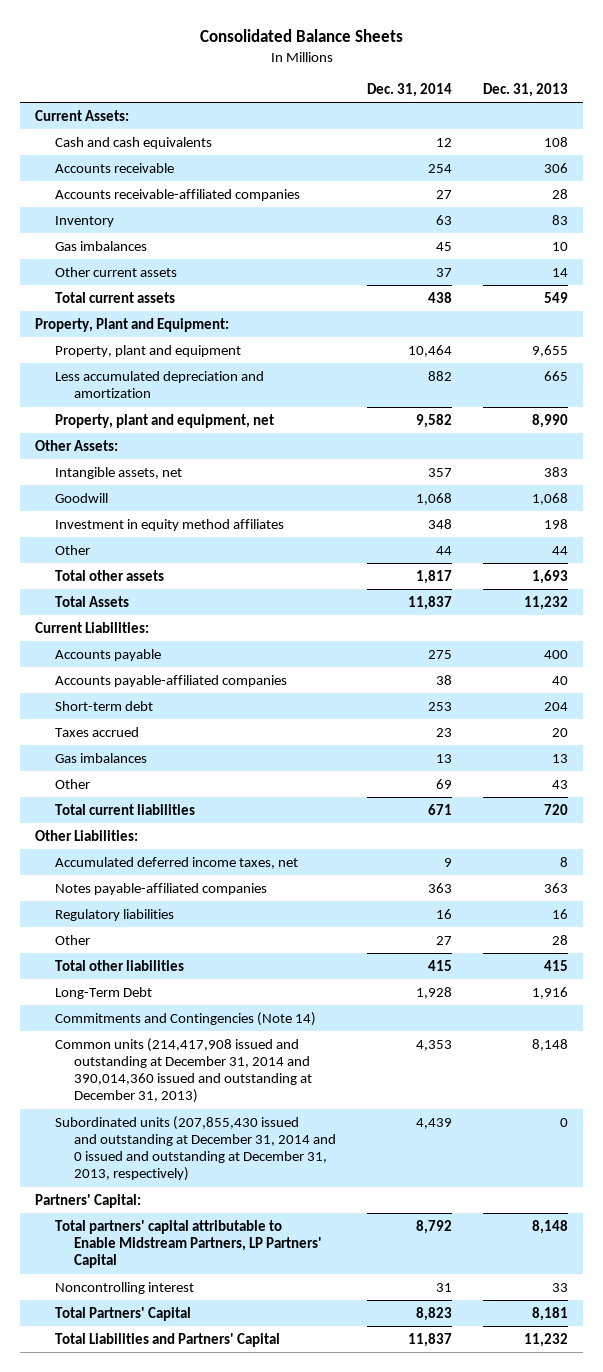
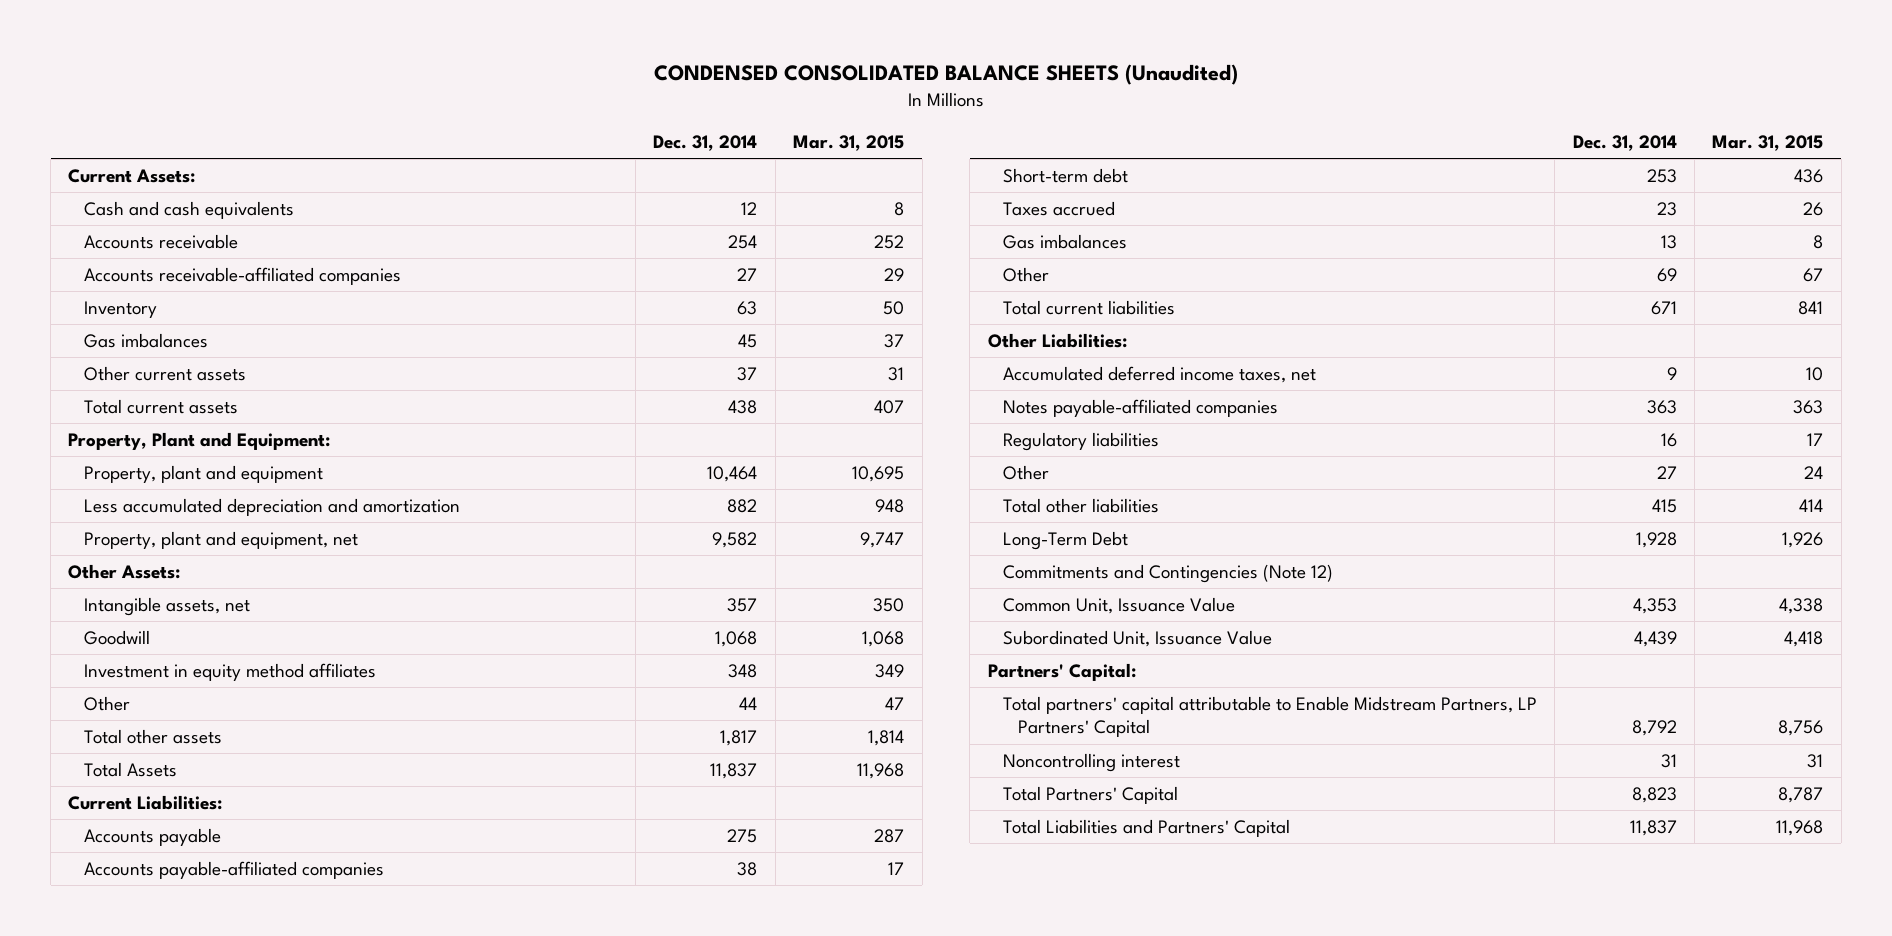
- Consolidated Balance Sheets
+ CONDENSED CONSOLIDATED BALANCE SHEETS (Unaudited)
- | Dec. 31, 2014 | Dec. 31, 2013
+ | Dec. 31, 2014 | Mar. 31, 2015
- Commitments and Contingencies (Note 14)
- Common units (214,417,908 issued and outstanding at December 31, 2014 and 390,014,360 issued and outstanding at December 31, 2013) | 4,353 | 8,148
- Subordinated units (207,855,430 issued and outstanding at December 31, 2014 and 0 issued and outstanding at December 31, 2013, respectively) | 4,439 | 0
+ Commitments and Contingencies (Note 12)
+ Common Unit, Issuance Value | 4,353 | 4,338
+ Subordinated Unit, Issuance Value | 4,439 | 4,418

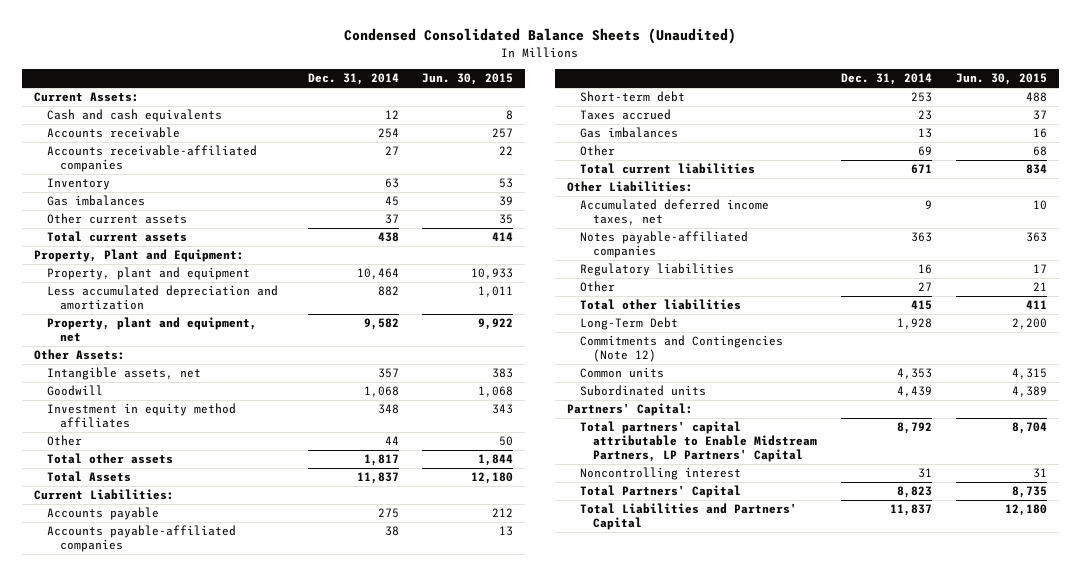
- CONDENSED CONSOLIDATED BALANCE SHEETS (Unaudited)
+ Condensed Consolidated Balance Sheets (Unaudited)
- | Dec. 31, 2014 | Mar. 31, 2015
+ | Dec. 31, 2014 | Jun. 30, 2015
- Common Unit, Issuance Value | 4,353 | 4,338
- Subordinated Unit, Issuance Value | 4,439 | 4,418
+ Common units | 4,353 | 4,315
+ Subordinated units | 4,439 | 4,389

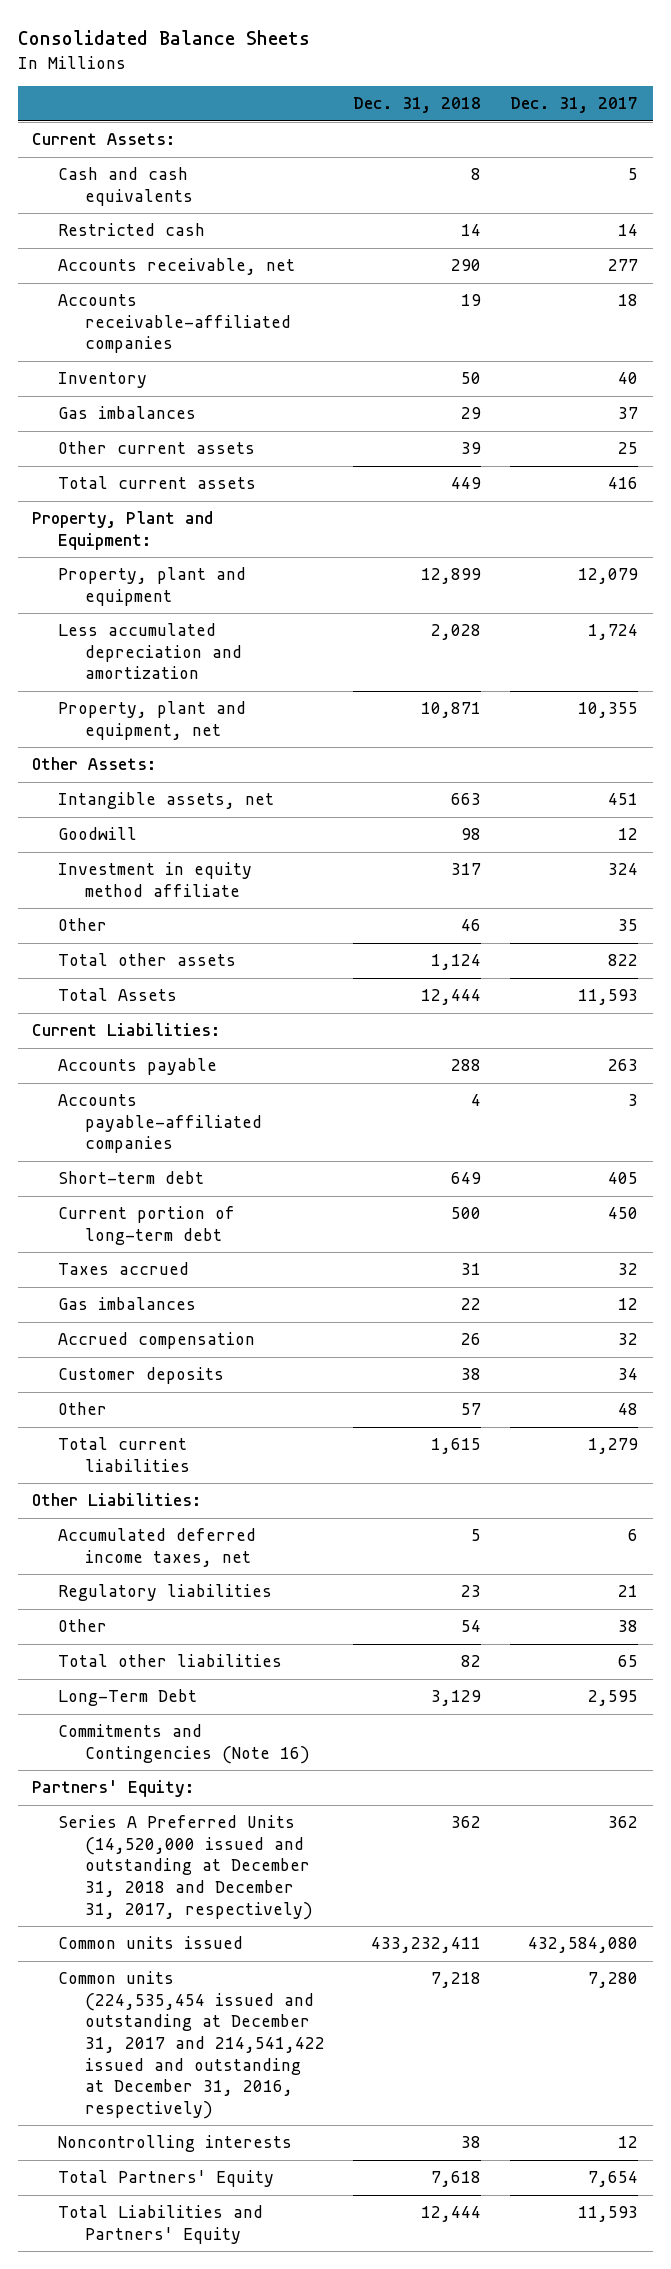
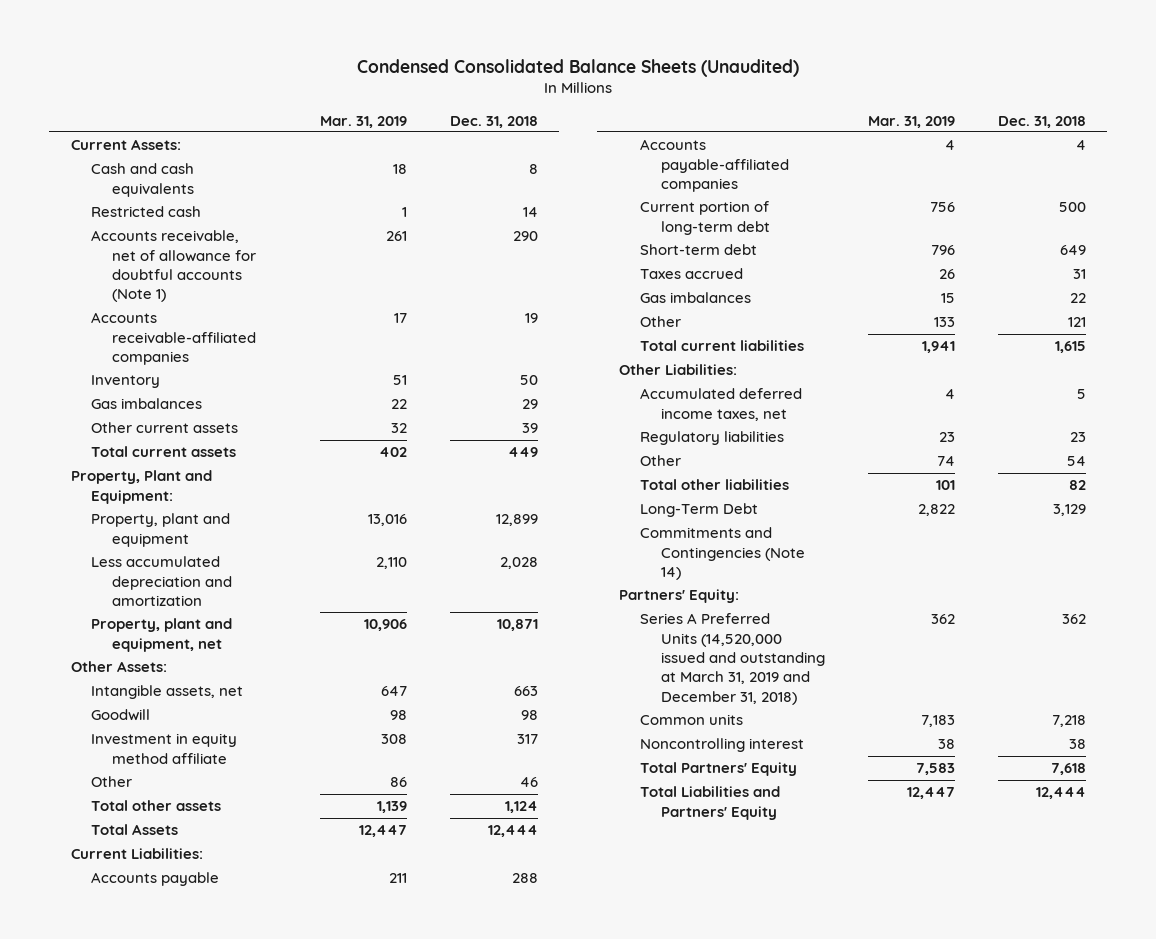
- Consolidated Balance Sheets
+ Condensed Consolidated Balance Sheets (Unaudited)
- | Dec. 31, 2018 | Dec. 31, 2017
+ | Mar. 31, 2019 | Dec. 31, 2018
- Accounts receivable, net | 290 | 277
+ Accounts receivable, net of allowance for doubtful accounts (Note 1) | 261 | 290
moved down: Short-term debt | 796 | 649
- Accrued compensation | 26 | 32
- Customer deposits | 38 | 34
- Other | 57 | 48
+ Other | 133 | 121
- Commitments and Contingencies (Note 16)
+ Commitments and Contingencies (Note 14)
- Series A Preferred Units (14,520,000 issued and outstanding at December 31, 2018 and December 31, 2017, respectively) | 362 | 362
- Common units issued | 433,232,411 | 432,584,080
- Common units (224,535,454 issued and outstanding at December 31, 2017 and 214,541,422 issued and outstanding at December 31, 2016, respectively) | 7,218 | 7,280
- Noncontrolling interests | 38 | 12
+ Series A Preferred Units (14,520,000 issued and outstanding at March 31, 2019 and December 31, 2018) | 362 | 362
+ Common units | 7,183 | 7,218
+ Noncontrolling interest | 38 | 38

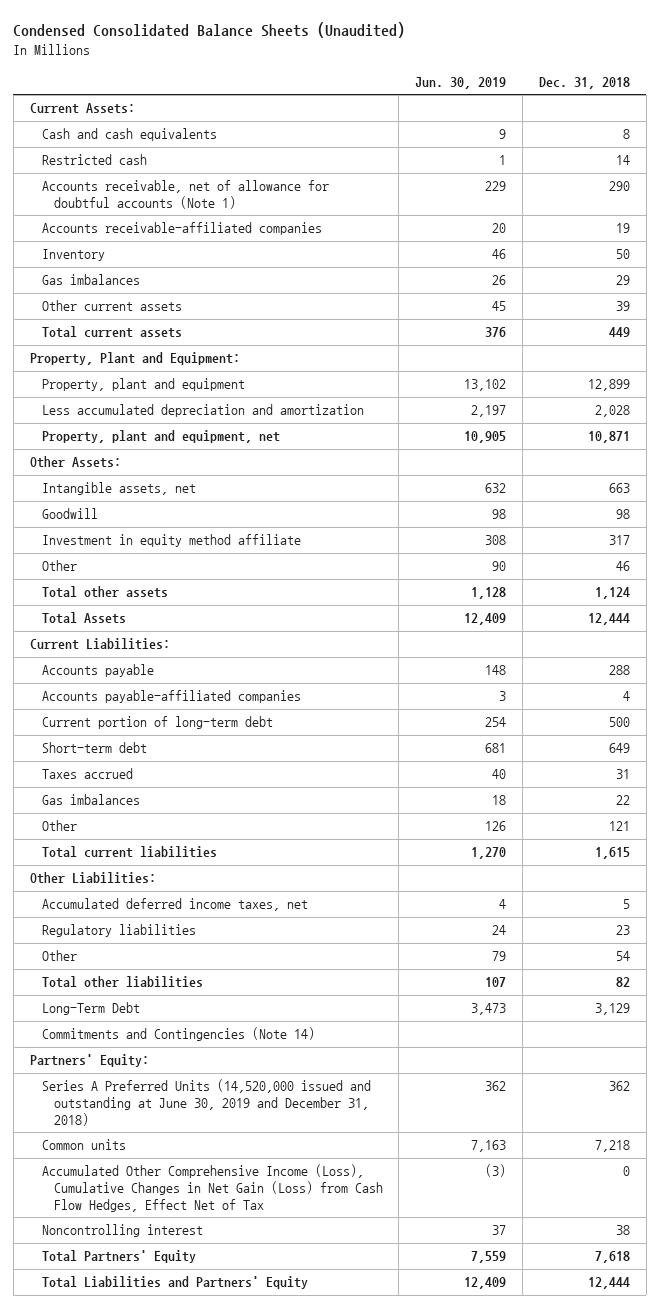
- | Mar. 31, 2019 | Dec. 31, 2018
+ | Jun. 30, 2019 | Dec. 31, 2018
- Series A Preferred Units (14,520,000 issued and outstanding at March 31, 2019 and December 31, 2018) | 362 | 362
+ Series A Preferred Units (14,520,000 issued and outstanding at June 30, 2019 and December 31, 2018) | 362 | 362
+ Accumulated Other Comprehensive Income (Loss), Cumulative Changes in Net Gain (Loss) from Cash Flow Hedges, Effect Net of Tax | (3) | 0

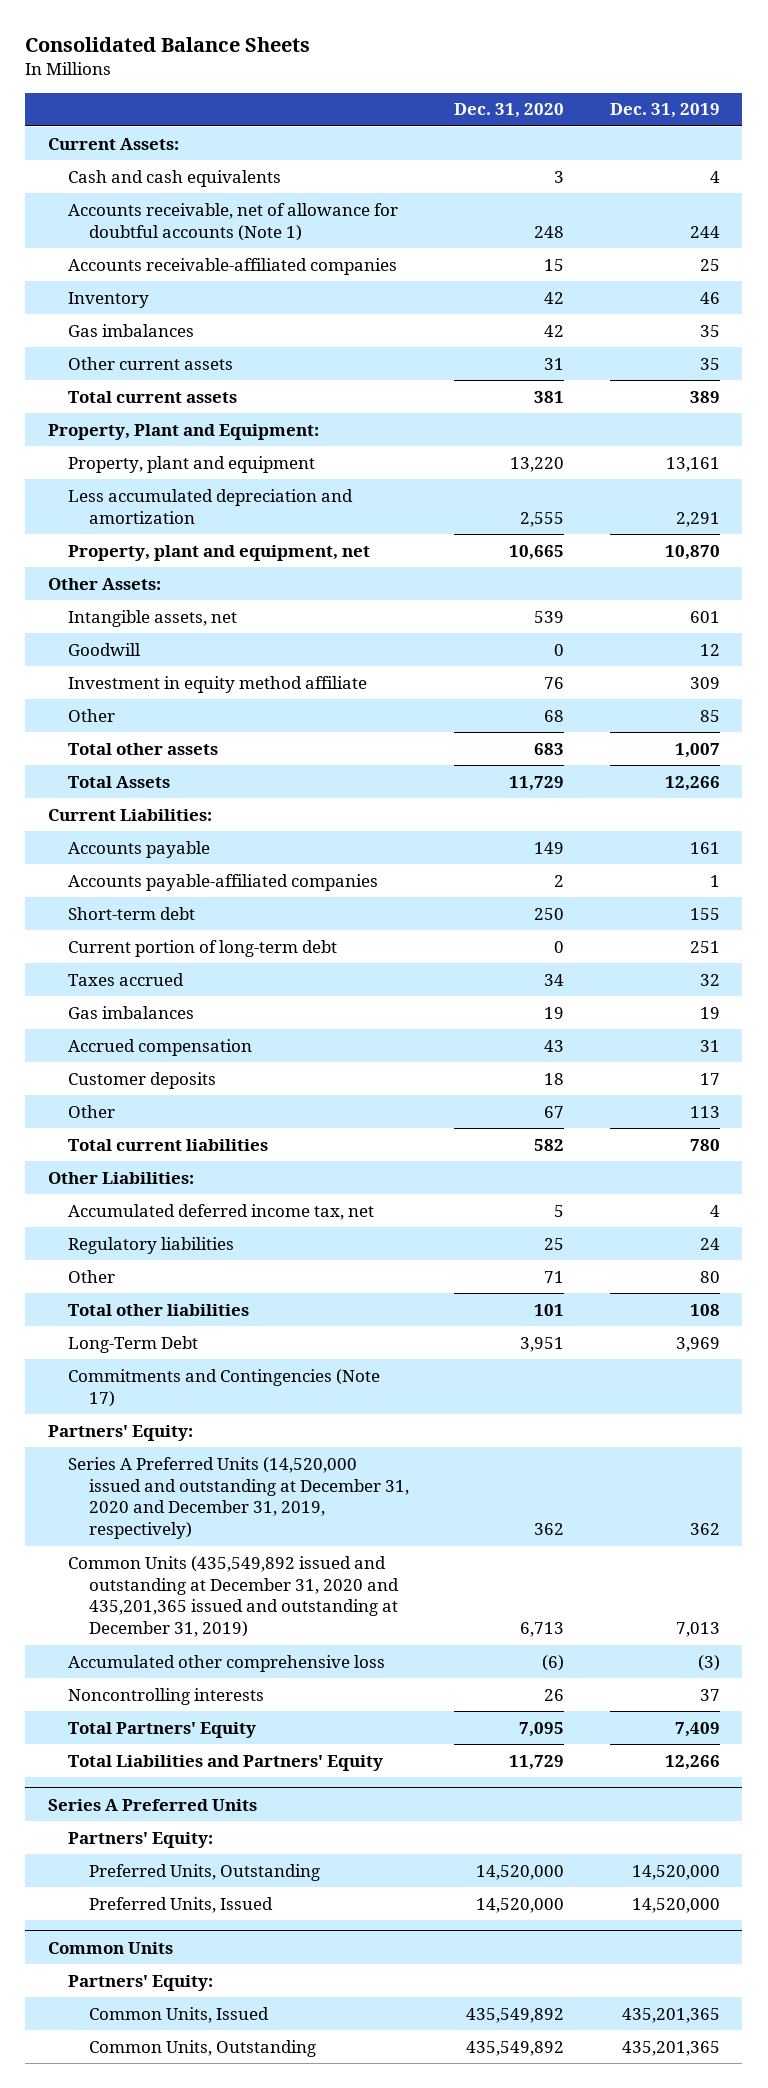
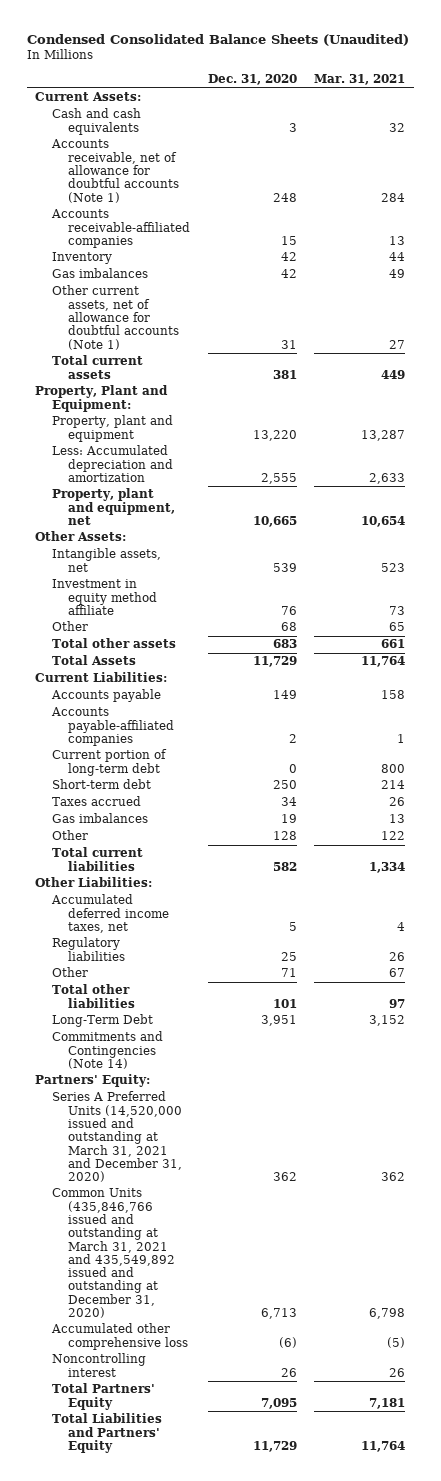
- Consolidated Balance Sheets
+ Condensed Consolidated Balance Sheets (Unaudited)
- | Dec. 31, 2020 | Dec. 31, 2019
+ | Dec. 31, 2020 | Mar. 31, 2021
- Other current assets | 31 | 35
+ Other current assets, net of allowance for doubtful accounts (Note 1) | 31 | 27
- Less accumulated depreciation and amortization | 2,555 | 2,291
+ Less: Accumulated depreciation and amortization | 2,555 | 2,633
- Goodwill | 0 | 12
moved down: Short-term debt | 250 | 214
- Accrued compensation | 43 | 31
- Customer deposits | 18 | 17
- Other | 67 | 113
+ Other | 128 | 122
- Accumulated deferred income tax, net | 5 | 4
+ Accumulated deferred income taxes, net | 5 | 4
- Commitments and Contingencies (Note 17)
+ Commitments and Contingencies (Note 14)
- Series A Preferred Units (14,520,000 issued and outstanding at December 31, 2020 and December 31, 2019, respectively) | 362 | 362
- Common Units (435,549,892 issued and outstanding at December 31, 2020 and 435,201,365 issued and outstanding at December 31, 2019) | 6,713 | 7,013
+ Series A Preferred Units (14,520,000 issued and outstanding at March 31, 2021 and December 31, 2020) | 362 | 362
+ Common Units (435,846,766 issued and outstanding at March 31, 2021 and 435,549,892 issued and outstanding at December 31, 2020) | 6,713 | 6,798
- Noncontrolling interests | 26 | 37
+ Noncontrolling interest | 26 | 26
- Series A Preferred Units
- Partners' Equity:
- Preferred Units, Outstanding | 14,520,000 | 14,520,000
- Preferred Units, Issued | 14,520,000 | 14,520,000
- Common Units
- Partners' Equity:
- Common Units, Issued | 435,549,892 | 435,201,365
- Common Units, Outstanding | 435,549,892 | 435,201,365

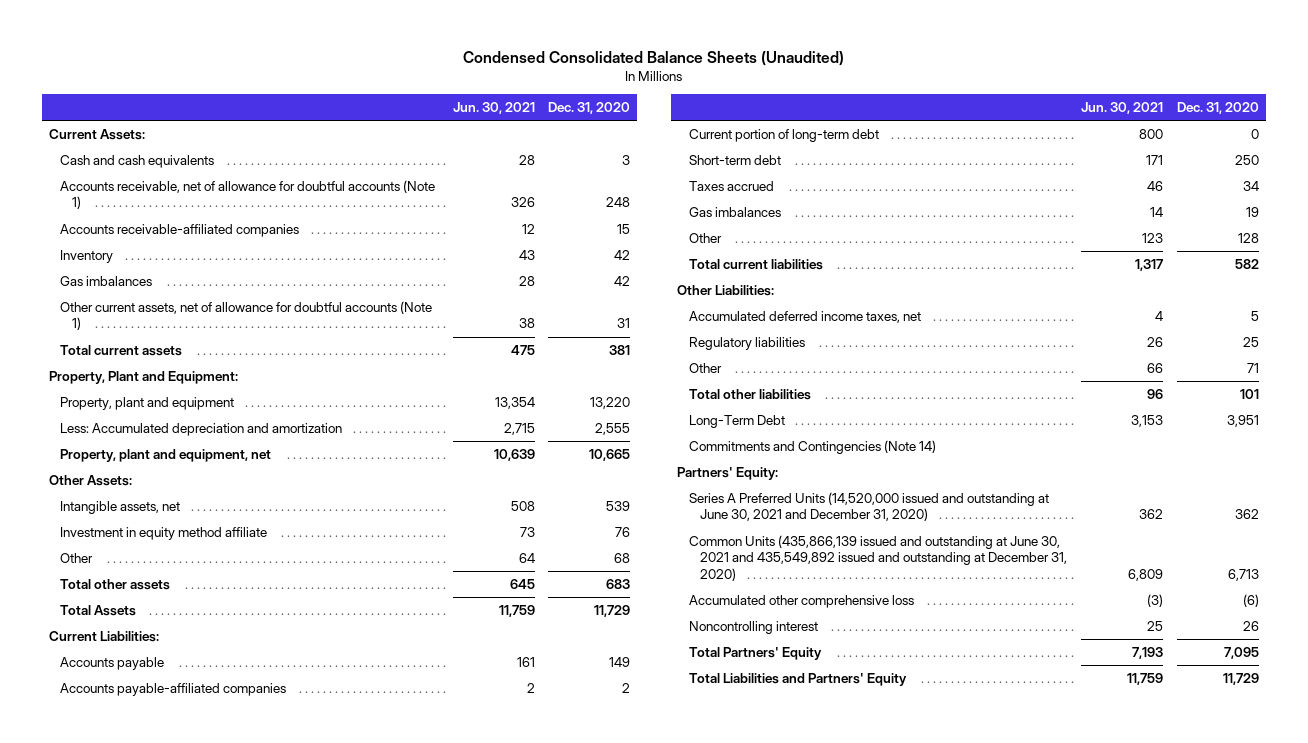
- | Dec. 31, 2020 | Mar. 31, 2021
+ | Jun. 30, 2021 | Dec. 31, 2020
- Series A Preferred Units (14,520,000 issued and outstanding at March 31, 2021 and December 31, 2020) | 362 | 362
- Common Units (435,846,766 issued and outstanding at March 31, 2021 and 435,549,892 issued and outstanding at December 31, 2020) | 6,713 | 6,798
+ Series A Preferred Units (14,520,000 issued and outstanding at June 30, 2021 and December 31, 2020) | 362 | 362
+ Common Units (435,866,139 issued and outstanding at June 30, 2021 and 435,549,892 issued and outstanding at December 31, 2020) | 6,809 | 6,713

